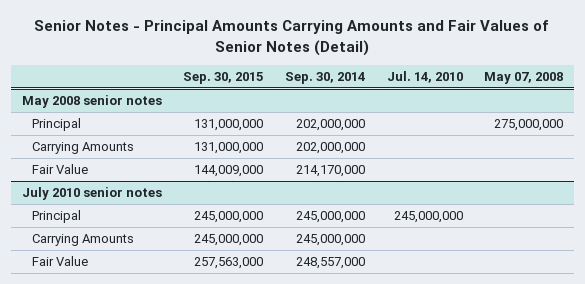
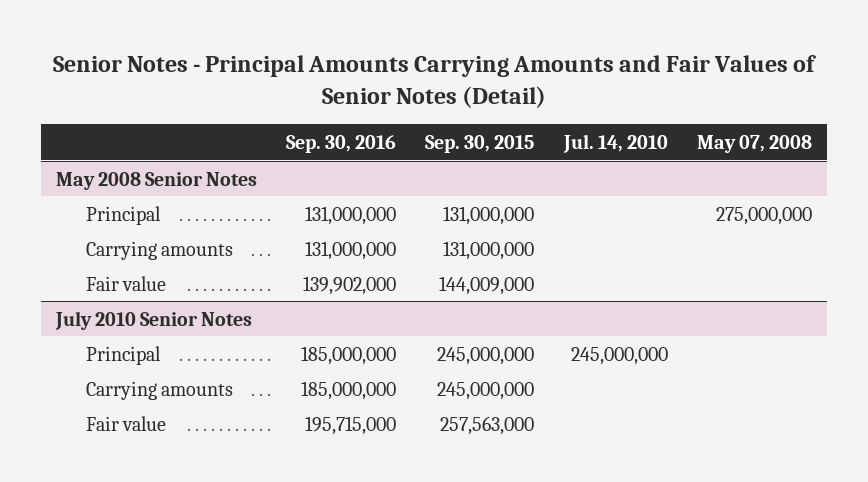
- | Sep. 30, 2015 | Sep. 30, 2014 | Jul. 14, 2010 | May 07, 2008
+ | Sep. 30, 2016 | Sep. 30, 2015 | Jul. 14, 2010 | May 07, 2008
- May 2008 senior notes
+ May 2008 Senior Notes
- Carrying Amounts | 131,000,000 | 202,000,000 | |
- Fair Value | 144,009,000 | 214,170,000 | |
- July 2010 senior notes
+ Carrying amounts | 131,000,000 | 131,000,000 | |
+ Fair value | 139,902,000 | 144,009,000 | |
+ July 2010 Senior Notes
- Carrying Amounts | 245,000,000 | 245,000,000 | |
- Fair Value | 257,563,000 | 248,557,000 | |
+ Carrying amounts | 185,000,000 | 245,000,000 | |
+ Fair value | 195,715,000 | 257,563,000 | |

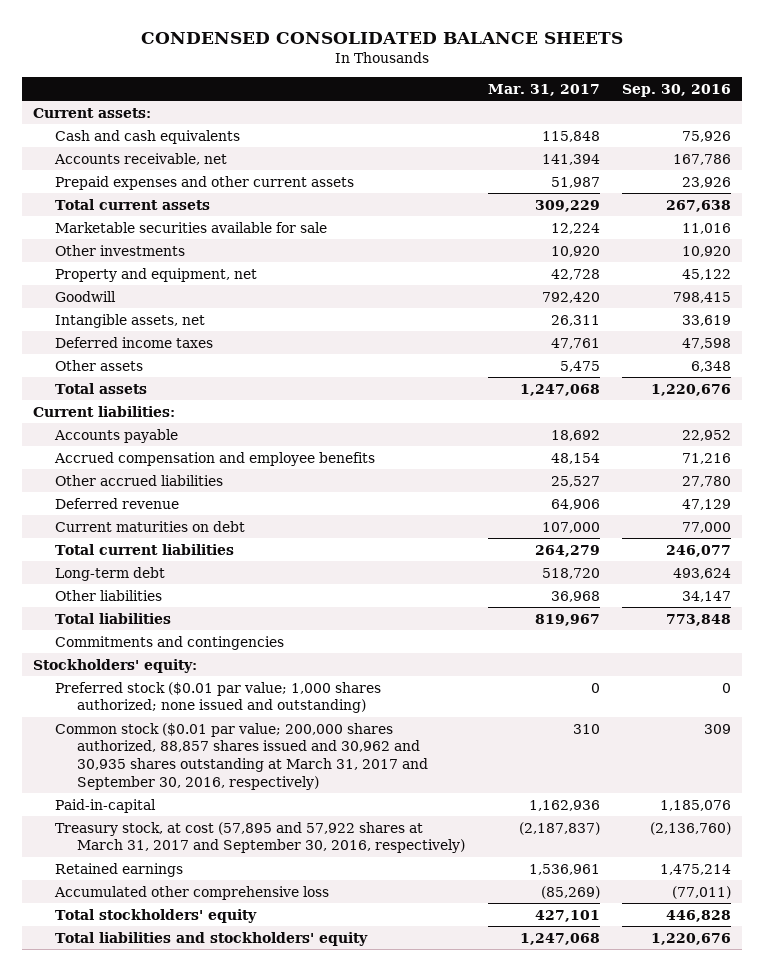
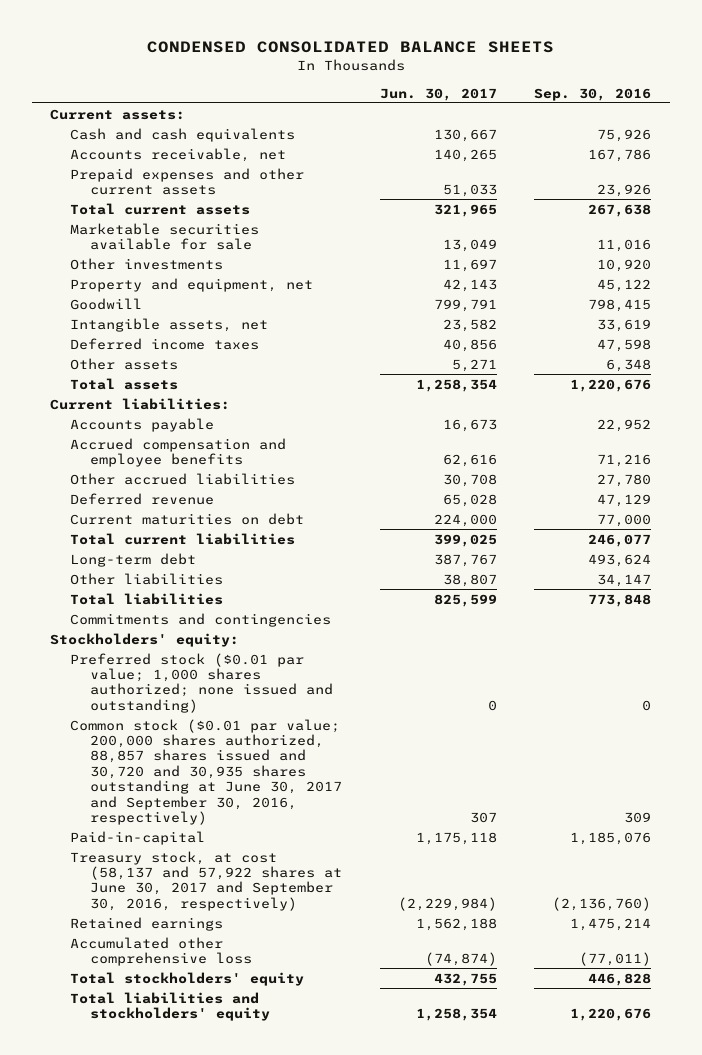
- | Mar. 31, 2017 | Sep. 30, 2016
+ | Jun. 30, 2017 | Sep. 30, 2016
- Common stock ($0.01 par value; 200,000 shares authorized, 88,857 shares issued and 30,962 and 30,935 shares outstanding at March 31, 2017 and September 30, 2016, respectively) | 310 | 309
+ Common stock ($0.01 par value; 200,000 shares authorized, 88,857 shares issued and 30,720 and 30,935 shares outstanding at June 30, 2017 and September 30, 2016, respectively) | 307 | 309
- Treasury stock, at cost (57,895 and 57,922 shares at March 31, 2017 and September 30, 2016, respectively) | (2,187,837) | (2,136,760)
+ Treasury stock, at cost (58,137 and 57,922 shares at June 30, 2017 and September 30, 2016, respectively) | (2,229,984) | (2,136,760)

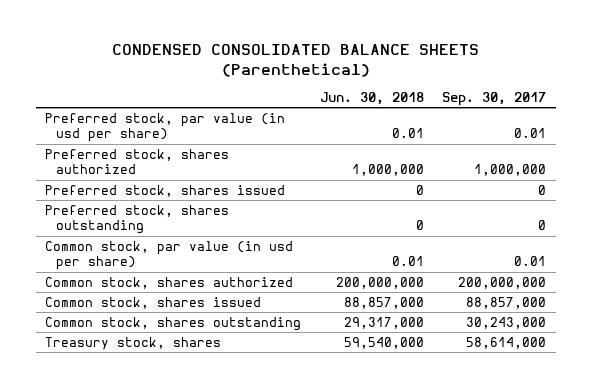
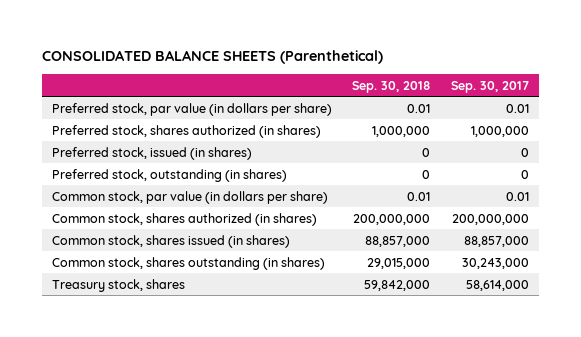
- CONDENSED CONSOLIDATED BALANCE SHEETS (Parenthetical)
+ CONSOLIDATED BALANCE SHEETS (Parenthetical)
- | Jun. 30, 2018 | Sep. 30, 2017
+ | Sep. 30, 2018 | Sep. 30, 2017
- Preferred stock, par value (in usd per share) | 0.01 | 0.01
- Preferred stock, shares authorized | 1,000,000 | 1,000,000
- Preferred stock, shares issued | 0 | 0
- Preferred stock, shares outstanding | 0 | 0
- Common stock, par value (in usd per share) | 0.01 | 0.01
- Common stock, shares authorized | 200,000,000 | 200,000,000
- Common stock, shares issued | 88,857,000 | 88,857,000
- Common stock, shares outstanding | 29,317,000 | 30,243,000
+ Preferred stock, par value (in dollars per share) | 0.01 | 0.01
+ Preferred stock, shares authorized (in shares) | 1,000,000 | 1,000,000
+ Preferred stock, issued (in shares) | 0 | 0
+ Preferred stock, outstanding (in shares) | 0 | 0
+ Common stock, par value (in dollars per share) | 0.01 | 0.01
+ Common stock, shares authorized (in shares) | 200,000,000 | 200,000,000
+ Common stock, shares issued (in shares) | 88,857,000 | 88,857,000
+ Common stock, shares outstanding (in shares) | 29,015,000 | 30,243,000

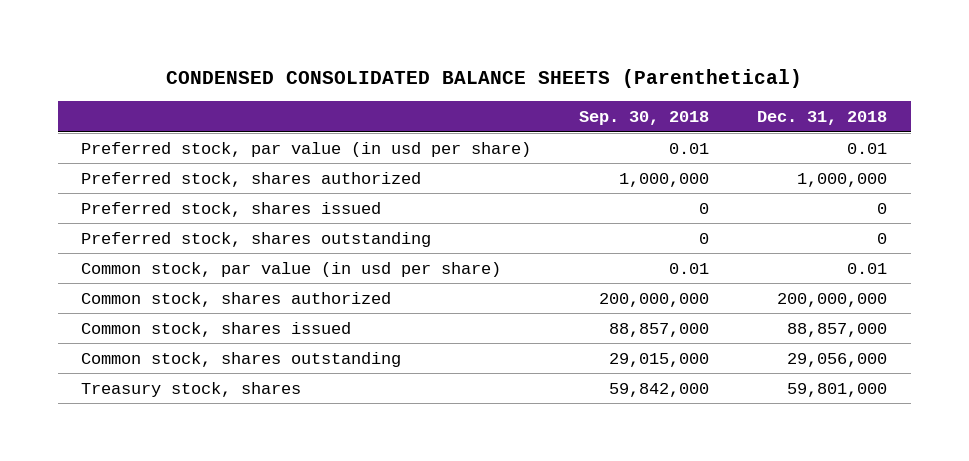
- CONSOLIDATED BALANCE SHEETS (Parenthetical)
+ CONDENSED CONSOLIDATED BALANCE SHEETS (Parenthetical)
- | Sep. 30, 2018 | Sep. 30, 2017
+ | Sep. 30, 2018 | Dec. 31, 2018
- Preferred stock, par value (in dollars per share) | 0.01 | 0.01
- Preferred stock, shares authorized (in shares) | 1,000,000 | 1,000,000
- Preferred stock, issued (in shares) | 0 | 0
- Preferred stock, outstanding (in shares) | 0 | 0
- Common stock, par value (in dollars per share) | 0.01 | 0.01
- Common stock, shares authorized (in shares) | 200,000,000 | 200,000,000
- Common stock, shares issued (in shares) | 88,857,000 | 88,857,000
- Common stock, shares outstanding (in shares) | 29,015,000 | 30,243,000
+ Preferred stock, par value (in usd per share) | 0.01 | 0.01
+ Preferred stock, shares authorized | 1,000,000 | 1,000,000
+ Preferred stock, shares issued | 0 | 0
+ Preferred stock, shares outstanding | 0 | 0
+ Common stock, par value (in usd per share) | 0.01 | 0.01
+ Common stock, shares authorized | 200,000,000 | 200,000,000
+ Common stock, shares issued | 88,857,000 | 88,857,000
+ Common stock, shares outstanding | 29,015,000 | 29,056,000

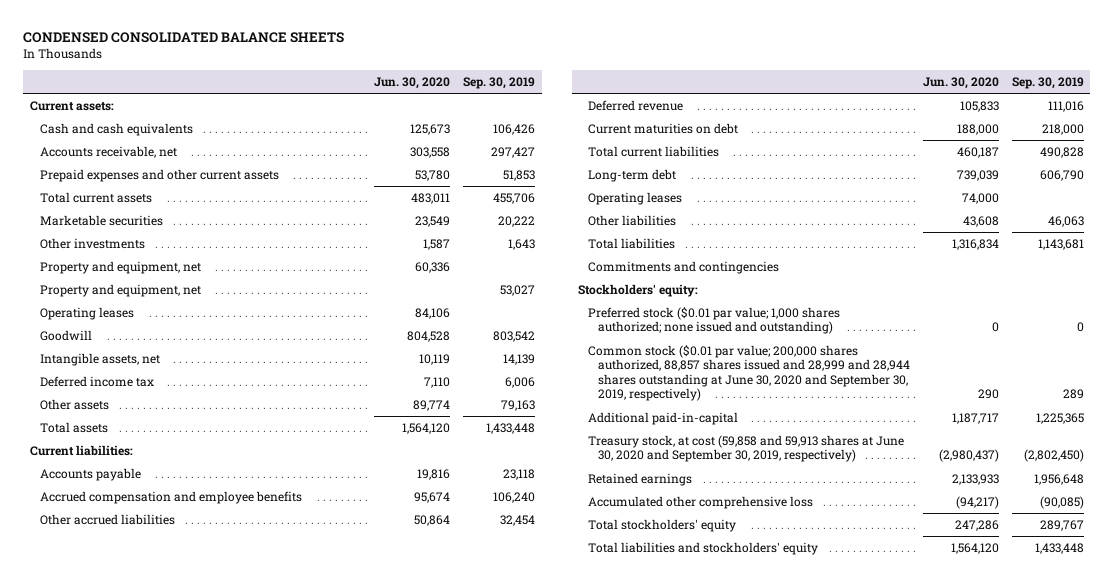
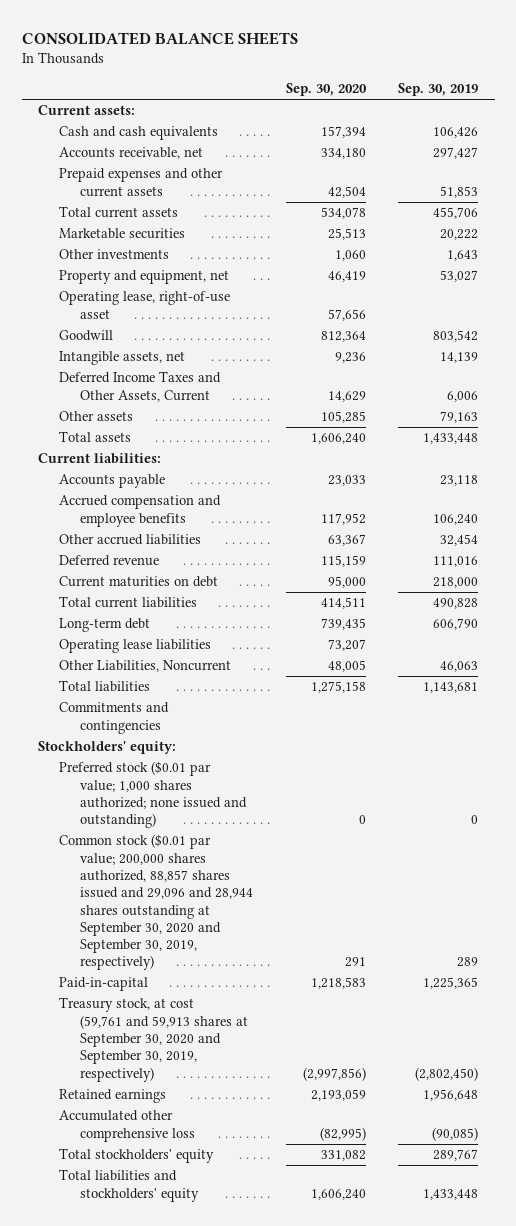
- CONDENSED CONSOLIDATED BALANCE SHEETS
+ CONSOLIDATED BALANCE SHEETS
- | Jun. 30, 2020 | Sep. 30, 2019
+ | Sep. 30, 2020 | Sep. 30, 2019
- Property and equipment, net | 60,336 |
- Operating leases | 84,106 |
+ Operating lease, right-of-use asset | 57,656 |
- Deferred income tax | 7,110 | 6,006
+ Deferred Income Taxes and Other Assets, Current | 14,629 | 6,006
- Operating leases | 74,000 |
- Other liabilities | 43,608 | 46,063
+ Operating lease liabilities | 73,207 |
+ Other Liabilities, Noncurrent | 48,005 | 46,063
- Common stock ($0.01 par value; 200,000 shares authorized, 88,857 shares issued and 28,999 and 28,944 shares outstanding at June 30, 2020 and September 30, 2019, respectively) | 290 | 289
- Additional paid-in-capital | 1,187,717 | 1,225,365
- Treasury stock, at cost (59,858 and 59,913 shares at June 30, 2020 and September 30, 2019, respectively) | (2,980,437) | (2,802,450)
+ Common stock ($0.01 par value; 200,000 shares authorized, 88,857 shares issued and 29,096 and 28,944 shares outstanding at September 30, 2020 and September 30, 2019, respectively) | 291 | 289
+ Paid-in-capital | 1,218,583 | 1,225,365
+ Treasury stock, at cost (59,761 and 59,913 shares at September 30, 2020 and September 30, 2019, respectively) | (2,997,856) | (2,802,450)

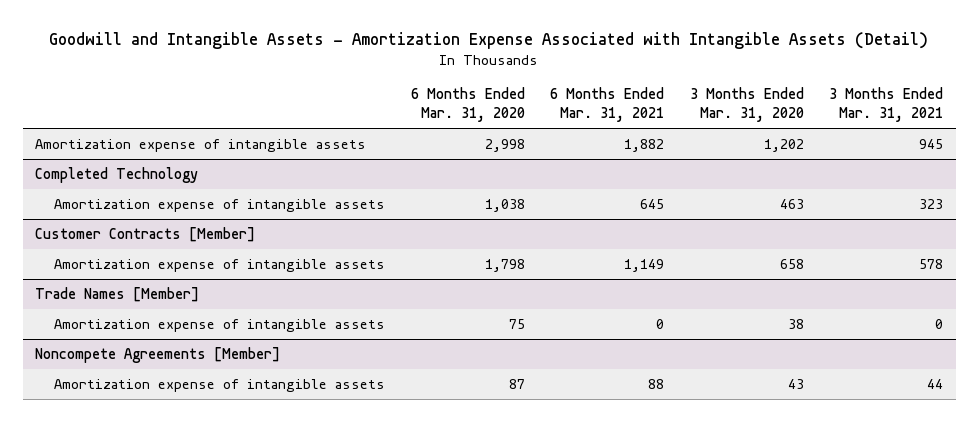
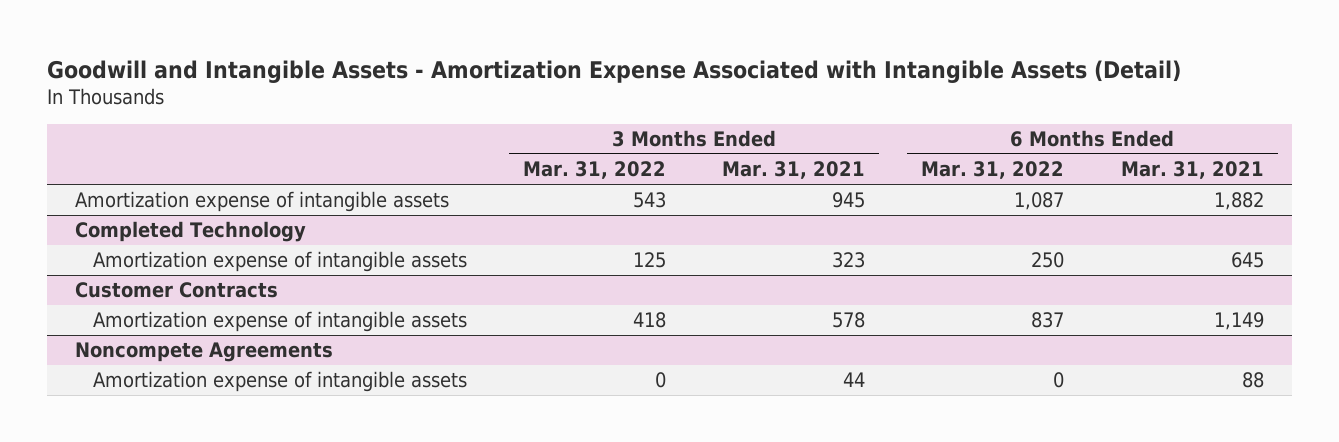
- | 6 Months Ended Mar. 31, 2020 | 6 Months Ended Mar. 31, 2021 | 3 Months Ended Mar. 31, 2020 | 3 Months Ended Mar. 31, 2021
+ | 3 Months Ended Mar. 31, 2022 | 3 Months Ended Mar. 31, 2021 | 6 Months Ended Mar. 31, 2022 | 6 Months Ended Mar. 31, 2021
- Customer Contracts [Member]
+ Customer Contracts
- Trade Names [Member]
- Amortization expense of intangible assets | 75 | 0 | 38 | 0
- Noncompete Agreements [Member]
+ Noncompete Agreements

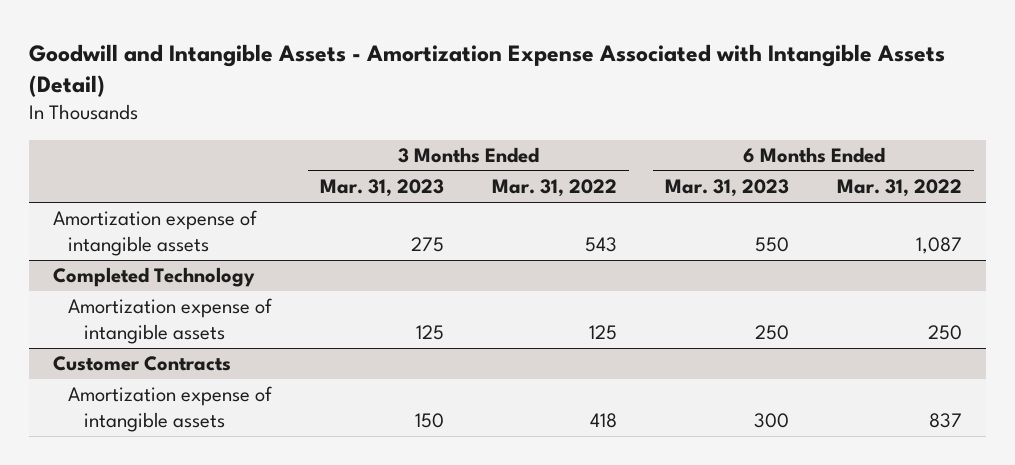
- | 3 Months Ended Mar. 31, 2022 | 3 Months Ended Mar. 31, 2021 | 6 Months Ended Mar. 31, 2022 | 6 Months Ended Mar. 31, 2021
+ | 3 Months Ended Mar. 31, 2023 | 3 Months Ended Mar. 31, 2022 | 6 Months Ended Mar. 31, 2023 | 6 Months Ended Mar. 31, 2022
- Noncompete Agreements
- Amortization expense of intangible assets | 0 | 44 | 0 | 88

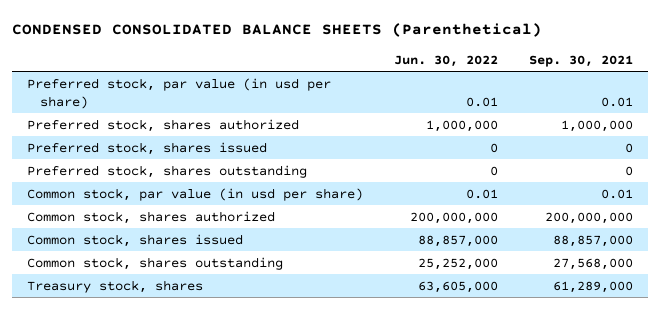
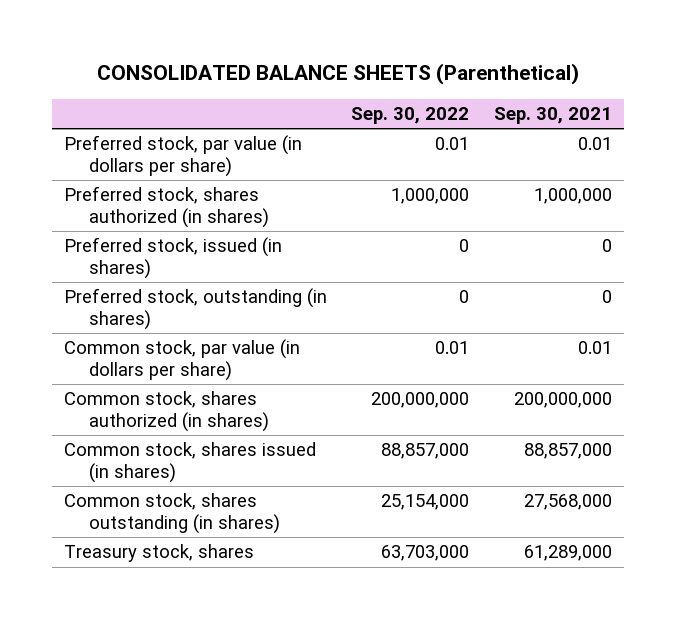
- CONDENSED CONSOLIDATED BALANCE SHEETS (Parenthetical)
+ CONSOLIDATED BALANCE SHEETS (Parenthetical)
- | Jun. 30, 2022 | Sep. 30, 2021
+ | Sep. 30, 2022 | Sep. 30, 2021
- Preferred stock, par value (in usd per share) | 0.01 | 0.01
- Preferred stock, shares authorized | 1,000,000 | 1,000,000
- Preferred stock, shares issued | 0 | 0
- Preferred stock, shares outstanding | 0 | 0
- Common stock, par value (in usd per share) | 0.01 | 0.01
- Common stock, shares authorized | 200,000,000 | 200,000,000
- Common stock, shares issued | 88,857,000 | 88,857,000
- Common stock, shares outstanding | 25,252,000 | 27,568,000
+ Preferred stock, par value (in dollars per share) | 0.01 | 0.01
+ Preferred stock, shares authorized (in shares) | 1,000,000 | 1,000,000
+ Preferred stock, issued (in shares) | 0 | 0
+ Preferred stock, outstanding (in shares) | 0 | 0
+ Common stock, par value (in dollars per share) | 0.01 | 0.01
+ Common stock, shares authorized (in shares) | 200,000,000 | 200,000,000
+ Common stock, shares issued (in shares) | 88,857,000 | 88,857,000
+ Common stock, shares outstanding (in shares) | 25,154,000 | 27,568,000

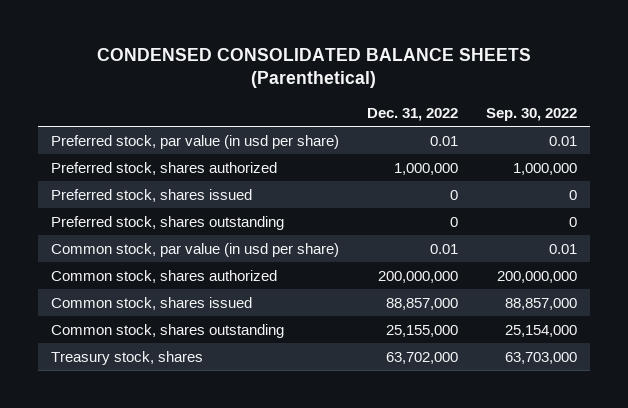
- CONSOLIDATED BALANCE SHEETS (Parenthetical)
+ CONDENSED CONSOLIDATED BALANCE SHEETS (Parenthetical)
- | Sep. 30, 2022 | Sep. 30, 2021
+ | Dec. 31, 2022 | Sep. 30, 2022
- Preferred stock, par value (in dollars per share) | 0.01 | 0.01
- Preferred stock, shares authorized (in shares) | 1,000,000 | 1,000,000
- Preferred stock, issued (in shares) | 0 | 0
- Preferred stock, outstanding (in shares) | 0 | 0
- Common stock, par value (in dollars per share) | 0.01 | 0.01
- Common stock, shares authorized (in shares) | 200,000,000 | 200,000,000
- Common stock, shares issued (in shares) | 88,857,000 | 88,857,000
- Common stock, shares outstanding (in shares) | 25,154,000 | 27,568,000
+ Preferred stock, par value (in usd per share) | 0.01 | 0.01
+ Preferred stock, shares authorized | 1,000,000 | 1,000,000
+ Preferred stock, shares issued | 0 | 0
+ Preferred stock, shares outstanding | 0 | 0
+ Common stock, par value (in usd per share) | 0.01 | 0.01
+ Common stock, shares authorized | 200,000,000 | 200,000,000
+ Common stock, shares issued | 88,857,000 | 88,857,000
+ Common stock, shares outstanding | 25,155,000 | 25,154,000

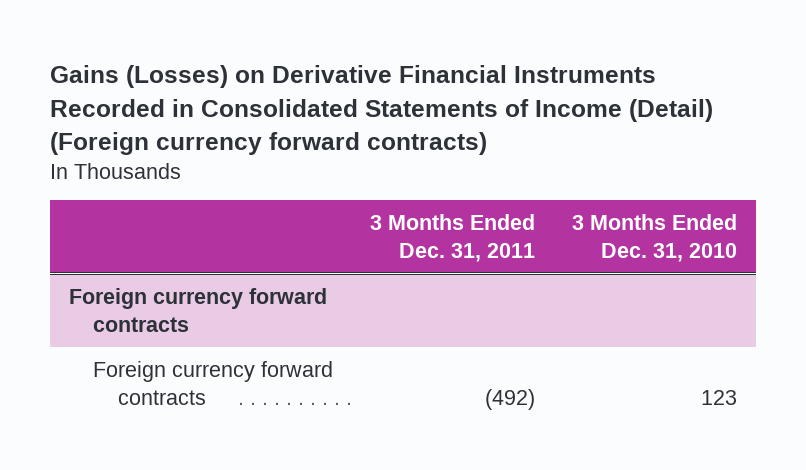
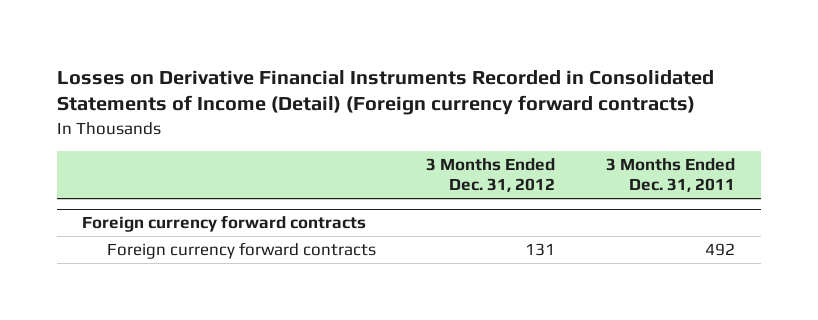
- Gains (Losses) on Derivative Financial Instruments Recorded in Consolidated Statements of Income (Detail) (Foreign currency forward contracts)
+ Losses on Derivative Financial Instruments Recorded in Consolidated Statements of Income (Detail) (Foreign currency forward contracts)
- | 3 Months Ended Dec. 31, 2011 | 3 Months Ended Dec. 31, 2010
+ | 3 Months Ended Dec. 31, 2012 | 3 Months Ended Dec. 31, 2011
@ Foreign currency forward contracts
- Foreign currency forward contracts | (492) | 123
+ Foreign currency forward contracts | 131 | 492

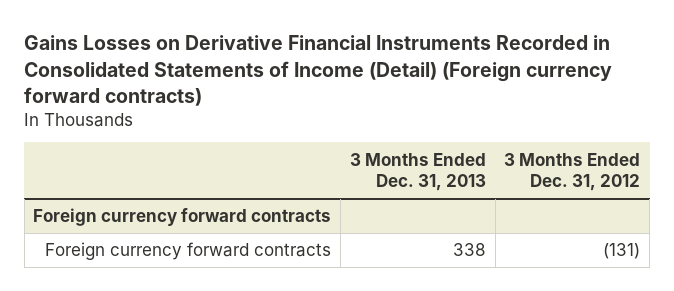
- Losses on Derivative Financial Instruments Recorded in Consolidated Statements of Income (Detail) (Foreign currency forward contracts)
+ Gains Losses on Derivative Financial Instruments Recorded in Consolidated Statements of Income (Detail) (Foreign currency forward contracts)
- | 3 Months Ended Dec. 31, 2012 | 3 Months Ended Dec. 31, 2011
+ | 3 Months Ended Dec. 31, 2013 | 3 Months Ended Dec. 31, 2012
@ Foreign currency forward contracts
- Foreign currency forward contracts | 131 | 492
+ Foreign currency forward contracts | 338 | (131)

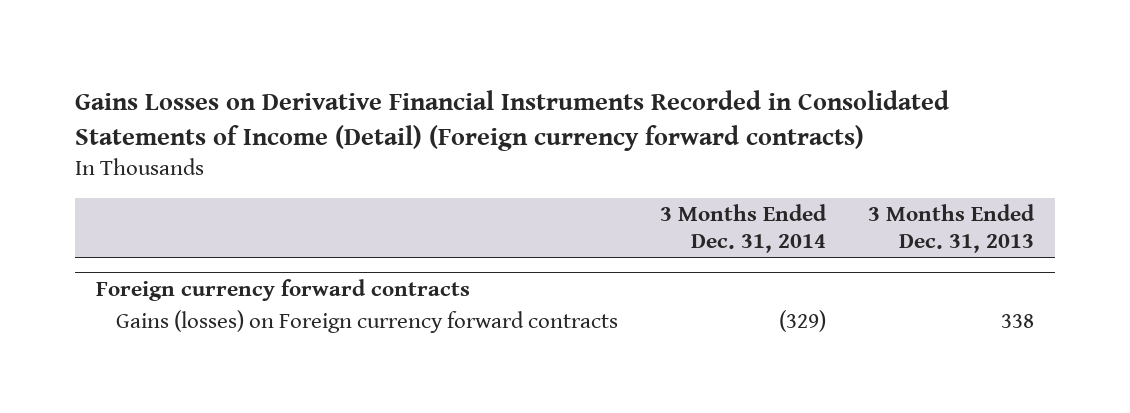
- | 3 Months Ended Dec. 31, 2013 | 3 Months Ended Dec. 31, 2012
+ | 3 Months Ended Dec. 31, 2014 | 3 Months Ended Dec. 31, 2013
@ Foreign currency forward contracts
- Foreign currency forward contracts | 338 | (131)
+ Gains (losses) on Foreign currency forward contracts | (329) | 338

